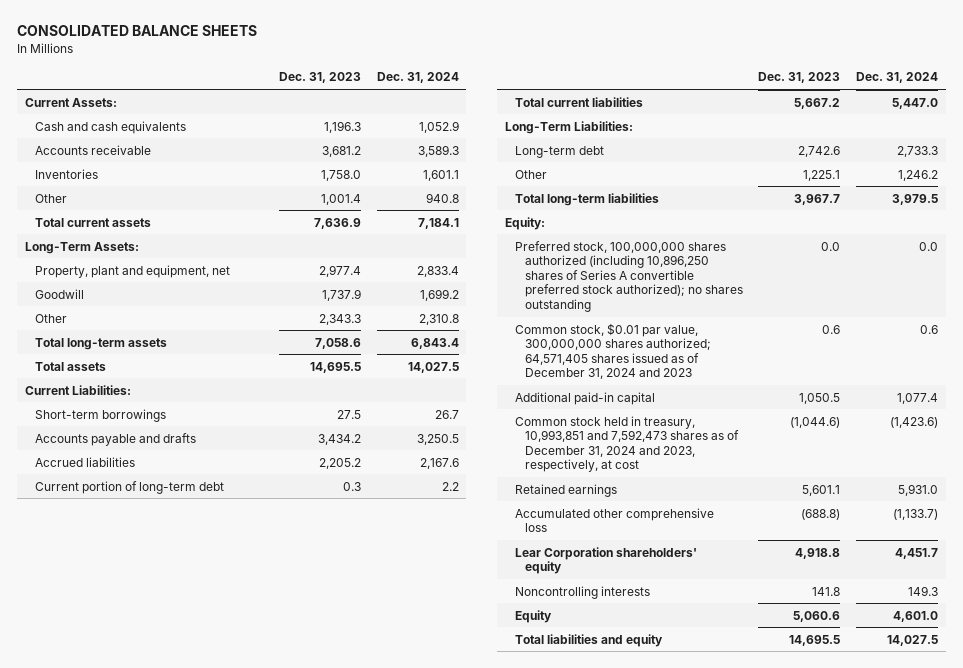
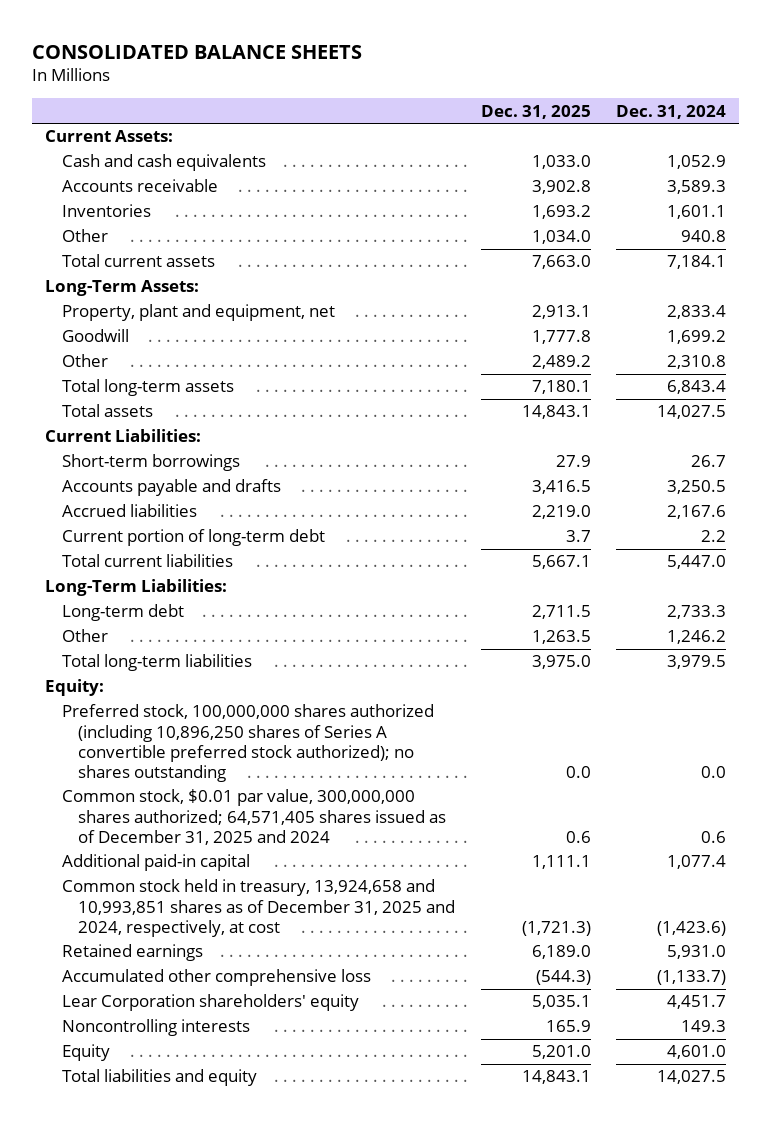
- | Dec. 31, 2023 | Dec. 31, 2024
+ | Dec. 31, 2025 | Dec. 31, 2024
- Common stock, $0.01 par value, 300,000,000 shares authorized; 64,571,405 shares issued as of December 31, 2024 and 2023 | 0.6 | 0.6
+ Common stock, $0.01 par value, 300,000,000 shares authorized; 64,571,405 shares issued as of December 31, 2025 and 2024 | 0.6 | 0.6
- Common stock held in treasury, 10,993,851 and 7,592,473 shares as of December 31, 2024 and 2023, respectively, at cost | (1,044.6) | (1,423.6)
+ Common stock held in treasury, 13,924,658 and 10,993,851 shares as of December 31, 2025 and 2024, respectively, at cost | (1,721.3) | (1,423.6)

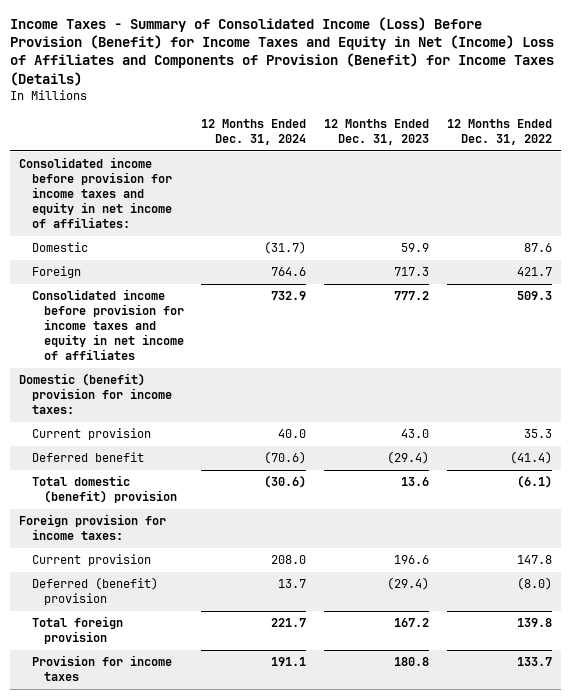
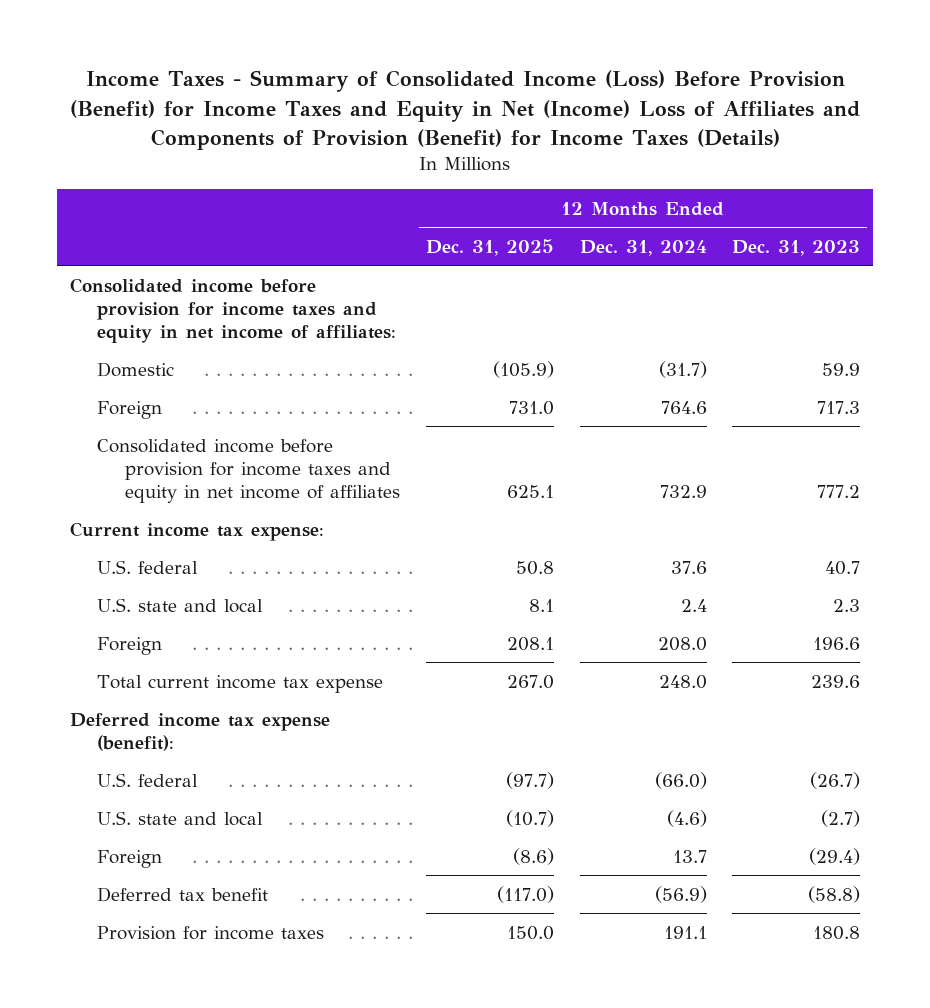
- | 12 Months Ended Dec. 31, 2024 | 12 Months Ended Dec. 31, 2023 | 12 Months Ended Dec. 31, 2022
+ | 12 Months Ended Dec. 31, 2025 | 12 Months Ended Dec. 31, 2024 | 12 Months Ended Dec. 31, 2023
- Domestic (benefit) provision for income taxes:
- Current provision | 40.0 | 43.0 | 35.3
- Deferred benefit | (70.6) | (29.4) | (41.4)
- Total domestic (benefit) provision | (30.6) | 13.6 | (6.1)
- Foreign provision for income taxes:
- Current provision | 208.0 | 196.6 | 147.8
- Deferred (benefit) provision | 13.7 | (29.4) | (8.0)
- Total foreign provision | 221.7 | 167.2 | 139.8
+ Current income tax expense:
+ U.S. federal | 50.8 | 37.6 | 40.7
+ U.S. state and local | 8.1 | 2.4 | 2.3
+ Foreign | 208.1 | 208.0 | 196.6
+ Total current income tax expense | 267.0 | 248.0 | 239.6
+ Deferred income tax expense (benefit):
+ U.S. federal | (97.7) | (66.0) | (26.7)
+ U.S. state and local | (10.7) | (4.6) | (2.7)
+ Foreign | (8.6) | 13.7 | (29.4)
+ Deferred tax benefit | (117.0) | (56.9) | (58.8)

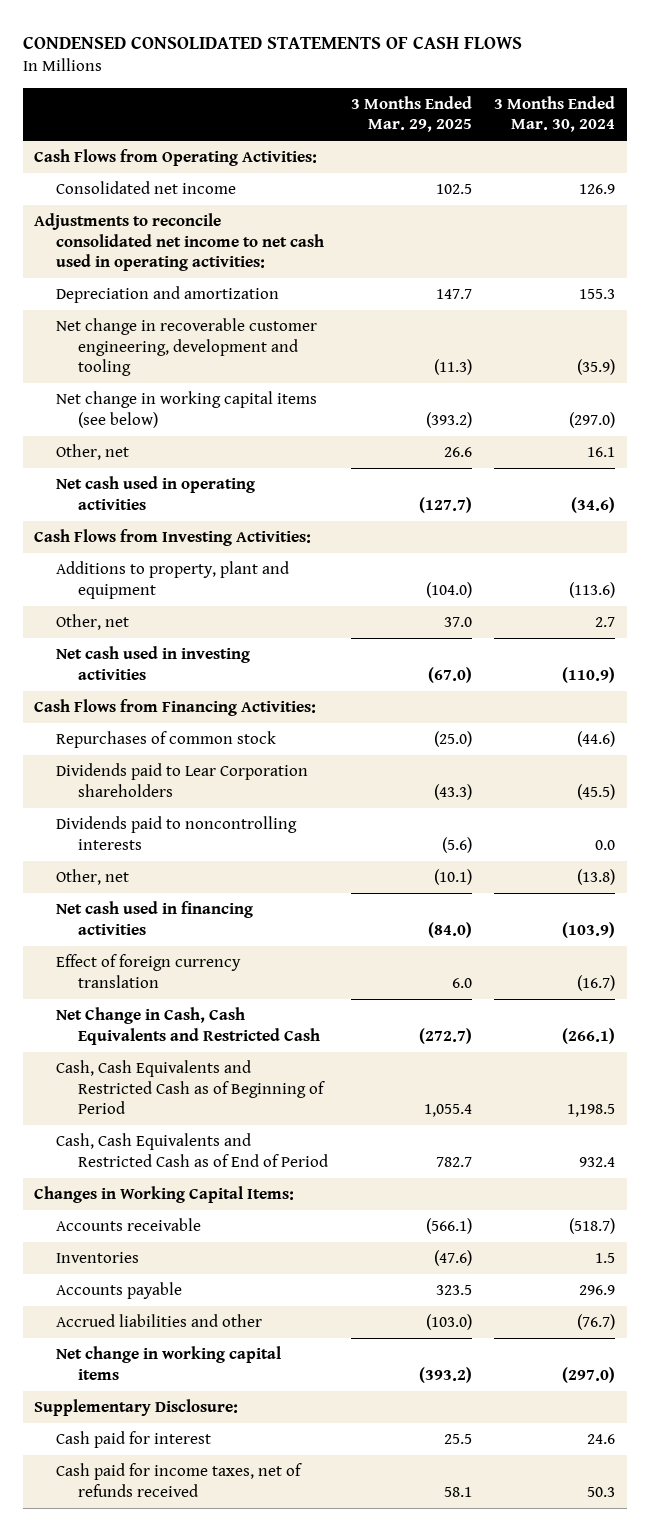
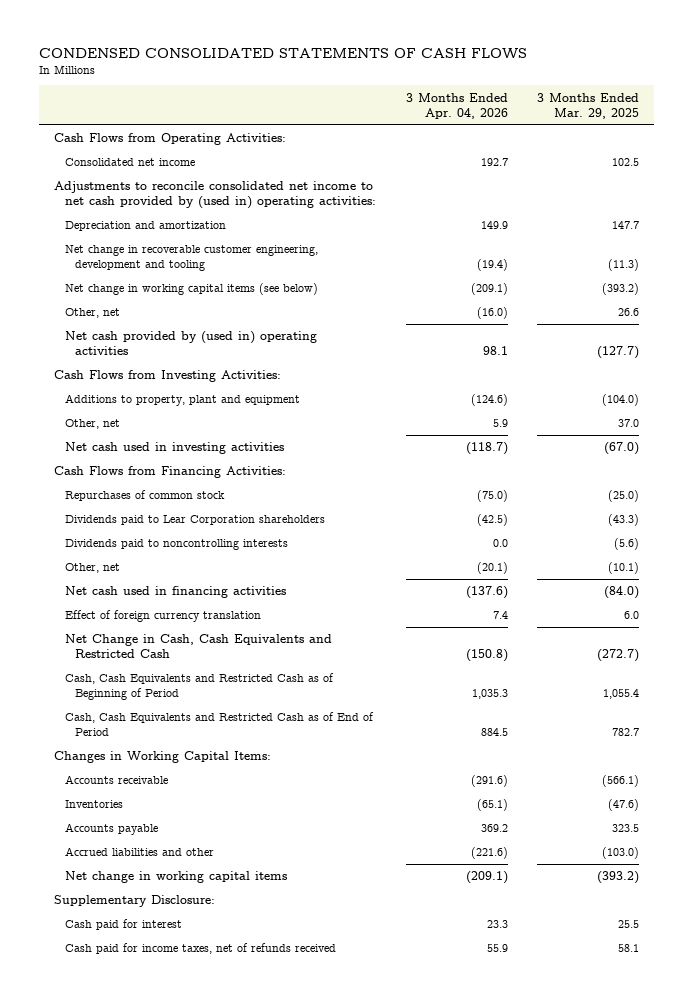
- | 3 Months Ended Mar. 29, 2025 | 3 Months Ended Mar. 30, 2024
+ | 3 Months Ended Apr. 04, 2026 | 3 Months Ended Mar. 29, 2025
- Adjustments to reconcile consolidated net income to net cash used in operating activities:
+ Adjustments to reconcile consolidated net income to net cash provided by (used in) operating activities:
- Net cash used in operating activities | (127.7) | (34.6)
+ Net cash provided by (used in) operating activities | 98.1 | (127.7)

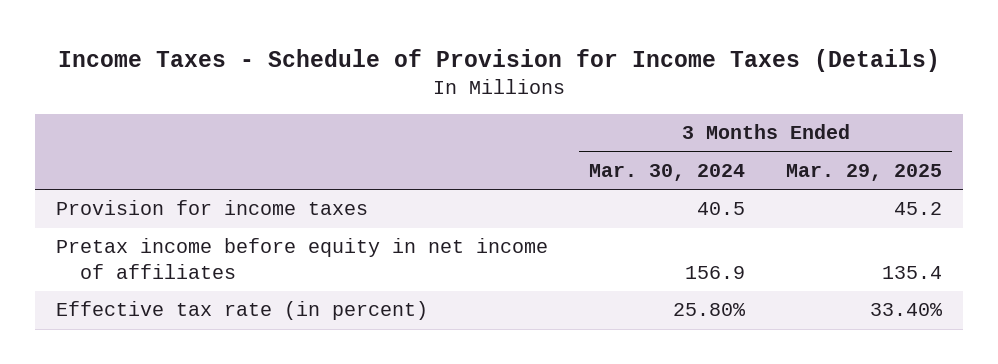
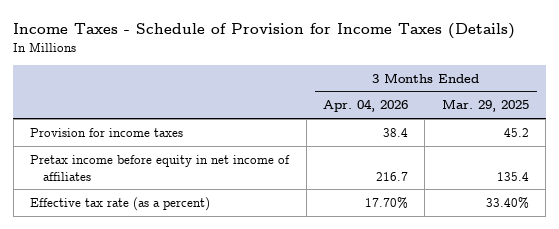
- | 3 Months Ended Mar. 30, 2024 | 3 Months Ended Mar. 29, 2025
+ | 3 Months Ended Apr. 04, 2026 | 3 Months Ended Mar. 29, 2025
- Effective tax rate (in percent) | 25.80% | 33.40%
+ Effective tax rate (as a percent) | 17.70% | 33.40%

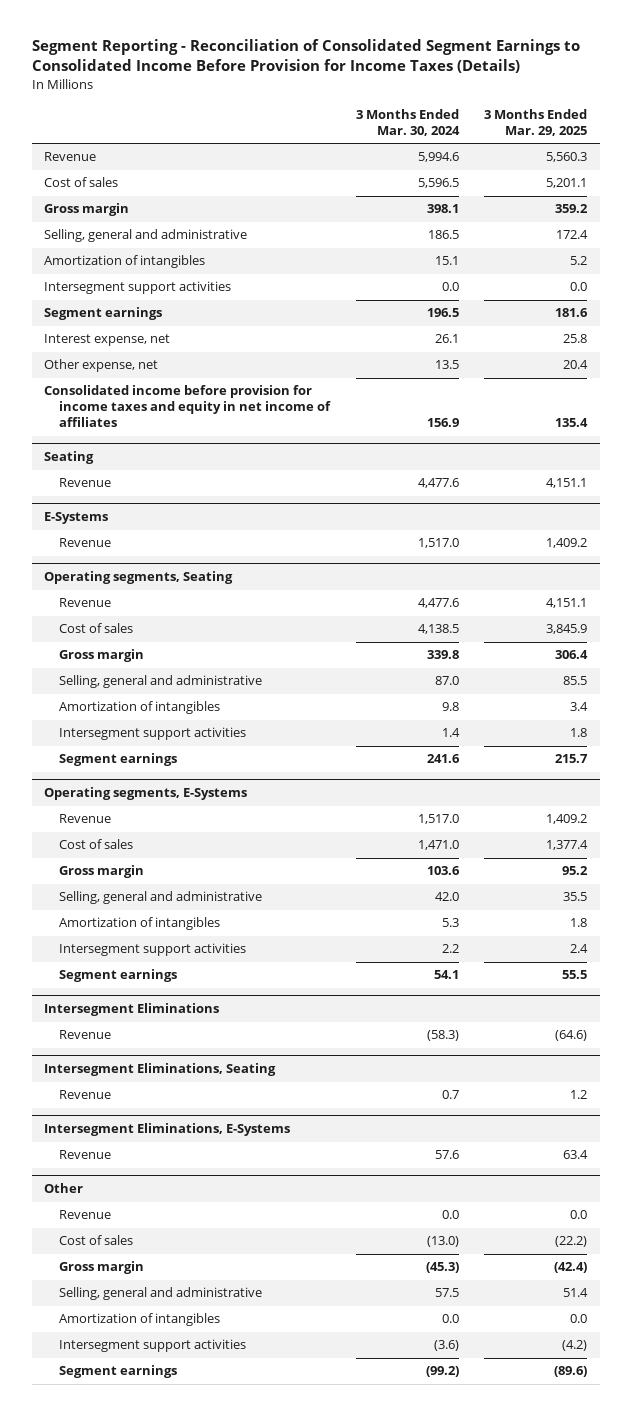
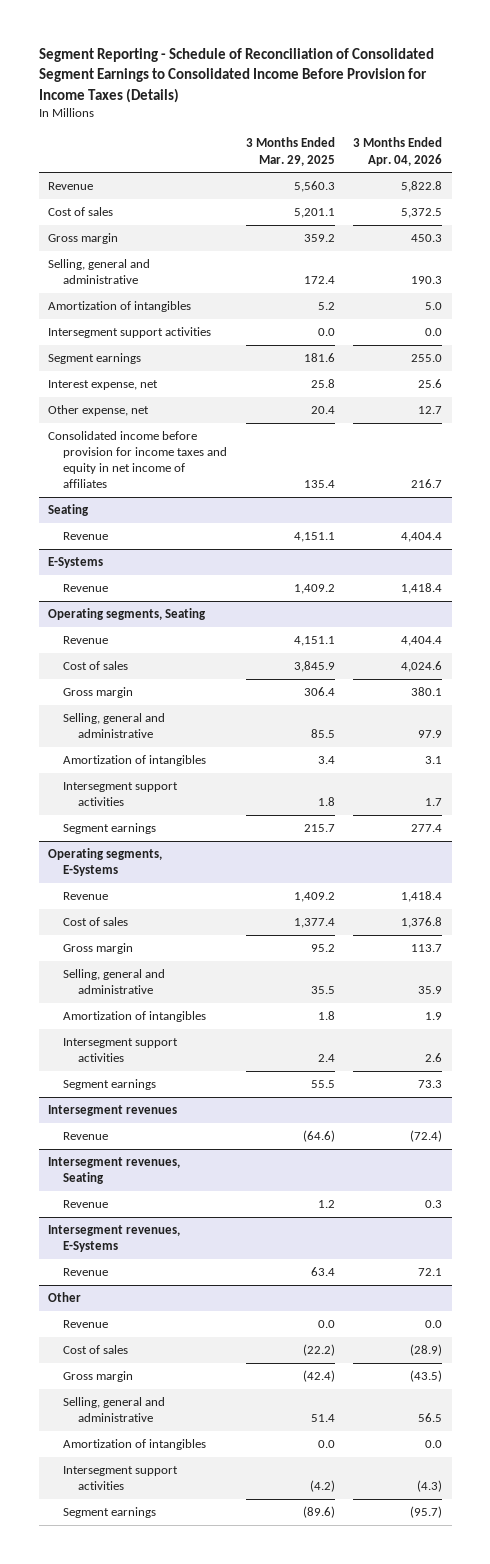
- Segment Reporting - Reconciliation of Consolidated Segment Earnings to Consolidated Income Before Provision for Income Taxes (Details)
+ Segment Reporting - Schedule of Reconciliation of Consolidated Segment Earnings to Consolidated Income Before Provision for Income Taxes (Details)
- | 3 Months Ended Mar. 30, 2024 | 3 Months Ended Mar. 29, 2025
+ | 3 Months Ended Mar. 29, 2025 | 3 Months Ended Apr. 04, 2026
- Intersegment Eliminations
+ Intersegment revenues
- Intersegment Eliminations, Seating
+ Intersegment revenues, Seating
- Intersegment Eliminations, E-Systems
+ Intersegment revenues, E-Systems

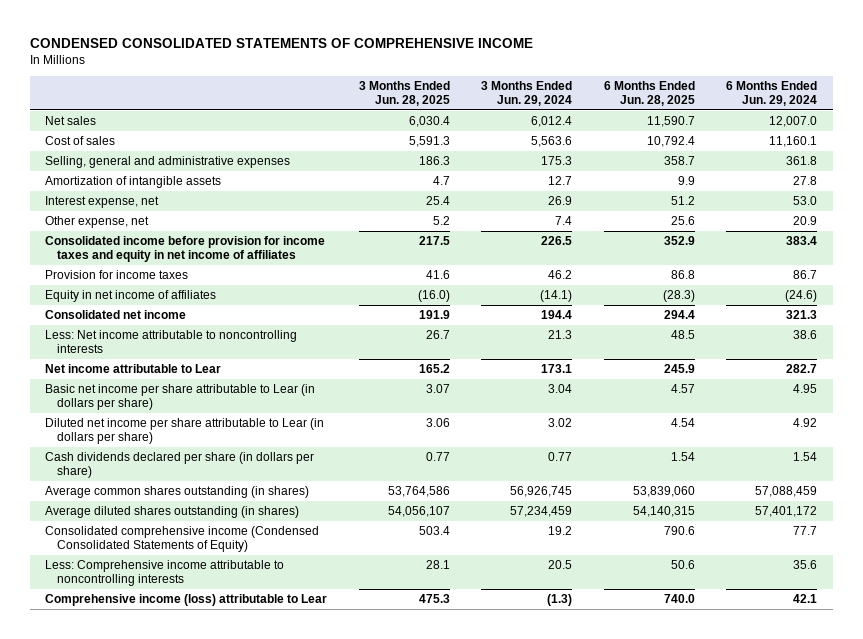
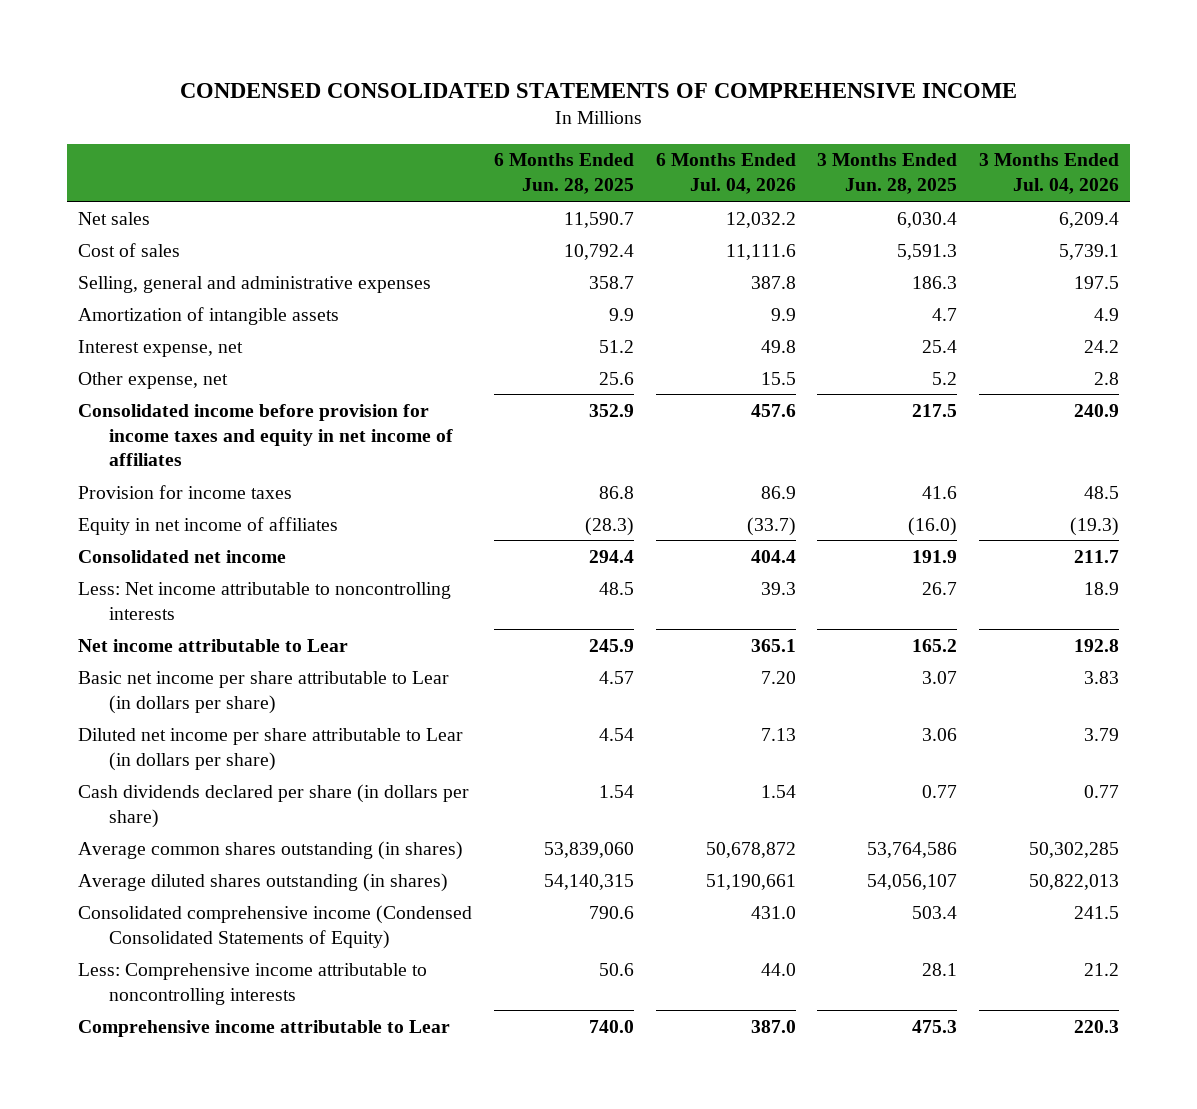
- | 3 Months Ended Jun. 28, 2025 | 3 Months Ended Jun. 29, 2024 | 6 Months Ended Jun. 28, 2025 | 6 Months Ended Jun. 29, 2024
+ | 6 Months Ended Jun. 28, 2025 | 6 Months Ended Jul. 04, 2026 | 3 Months Ended Jun. 28, 2025 | 3 Months Ended Jul. 04, 2026
- Comprehensive income (loss) attributable to Lear | 475.3 | (1.3) | 740.0 | 42.1
+ Comprehensive income attributable to Lear | 740.0 | 387.0 | 475.3 | 220.3

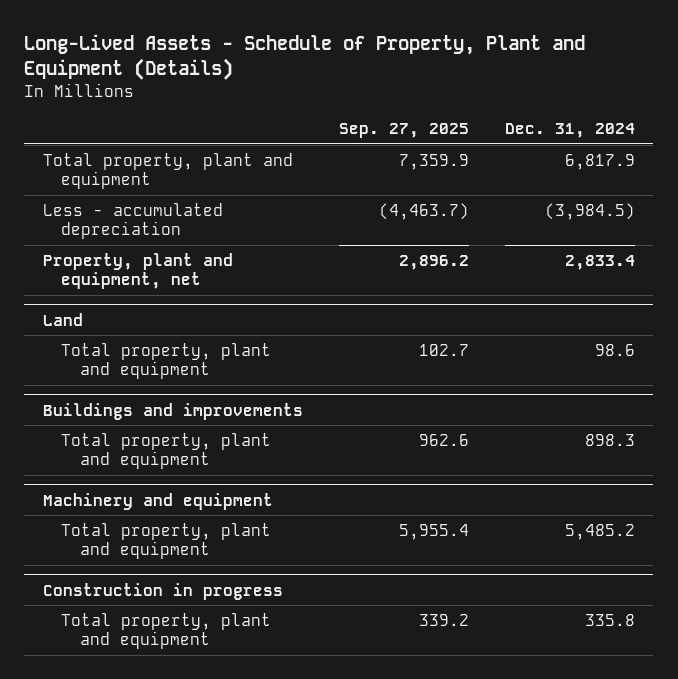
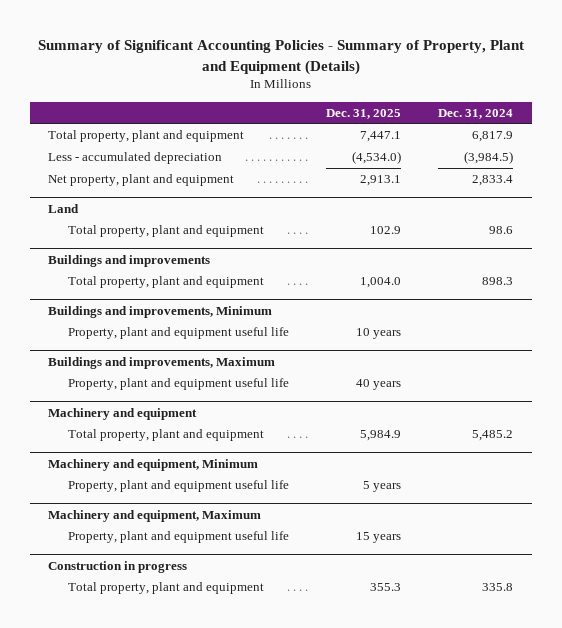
- Long-Lived Assets - Schedule of Property, Plant and Equipment (Details)
+ Summary of Significant Accounting Policies - Summary of Property, Plant and Equipment (Details)
- | Sep. 27, 2025 | Dec. 31, 2024
+ | Dec. 31, 2025 | Dec. 31, 2024
- Property, plant and equipment, net | 2,896.2 | 2,833.4
+ Net property, plant and equipment | 2,913.1 | 2,833.4
+ Buildings and improvements, Minimum
+ Property, plant and equipment useful life | 10 years |
+ Buildings and improvements, Maximum
+ Property, plant and equipment useful life | 40 years |
+ Machinery and equipment, Minimum
+ Property, plant and equipment useful life | 5 years |
+ Machinery and equipment, Maximum
+ Property, plant and equipment useful life | 15 years |

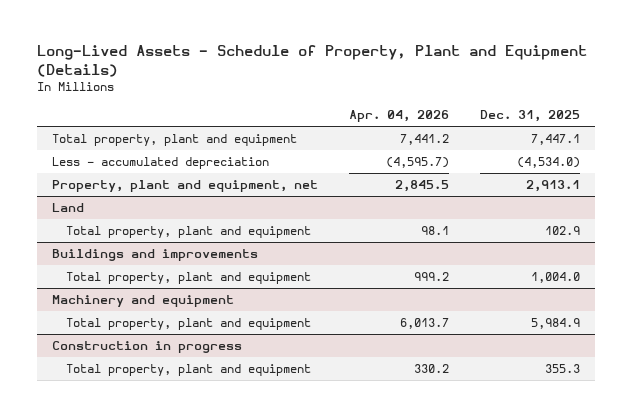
- Summary of Significant Accounting Policies - Summary of Property, Plant and Equipment (Details)
+ Long-Lived Assets - Schedule of Property, Plant and Equipment (Details)
- | Dec. 31, 2025 | Dec. 31, 2024
+ | Apr. 04, 2026 | Dec. 31, 2025
- Net property, plant and equipment | 2,913.1 | 2,833.4
+ Property, plant and equipment, net | 2,845.5 | 2,913.1
- Buildings and improvements, Minimum
- Property, plant and equipment useful life | 10 years |
- Buildings and improvements, Maximum
- Property, plant and equipment useful life | 40 years |
- Machinery and equipment, Minimum
- Property, plant and equipment useful life | 5 years |
- Machinery and equipment, Maximum
- Property, plant and equipment useful life | 15 years |

